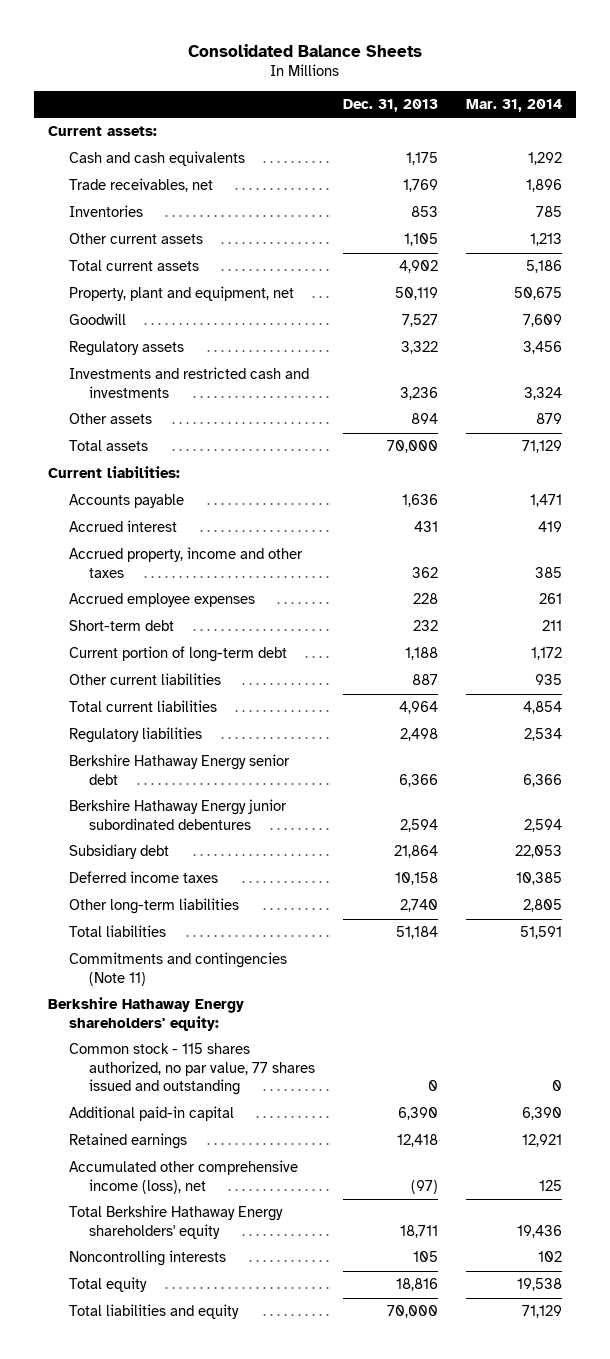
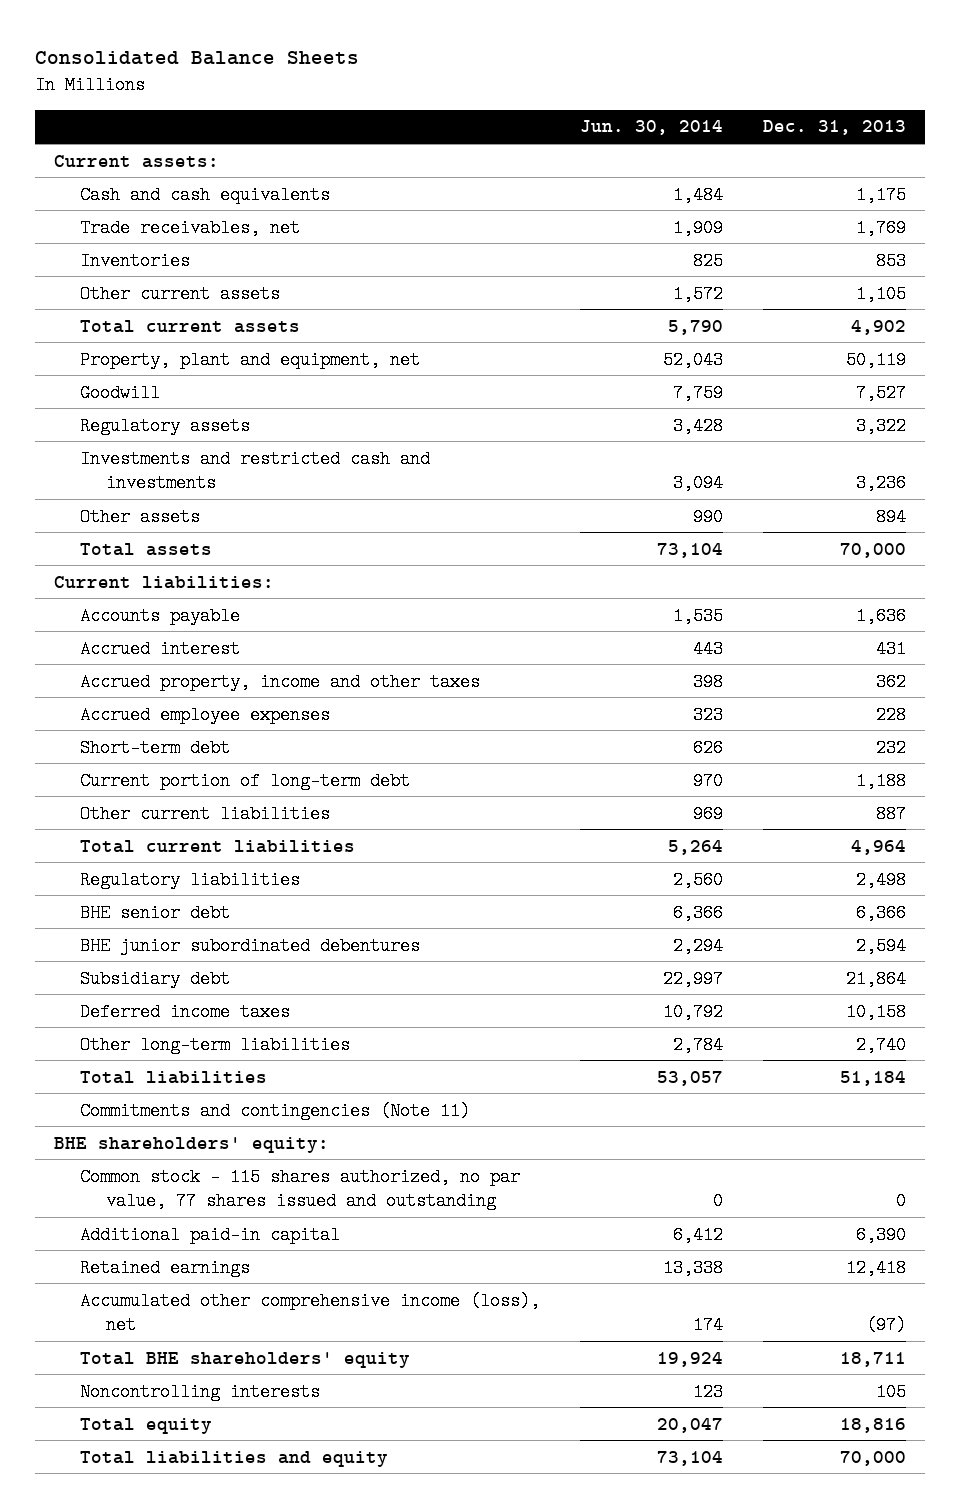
- | Dec. 31, 2013 | Mar. 31, 2014
+ | Jun. 30, 2014 | Dec. 31, 2013
- Berkshire Hathaway Energy senior debt | 6,366 | 6,366
- Berkshire Hathaway Energy junior subordinated debentures | 2,594 | 2,594
+ BHE senior debt | 6,366 | 6,366
+ BHE junior subordinated debentures | 2,294 | 2,594
- Berkshire Hathaway Energy shareholders' equity:
+ BHE shareholders' equity:
- Total Berkshire Hathaway Energy shareholders' equity | 18,711 | 19,436
+ Total BHE shareholders' equity | 19,924 | 18,711

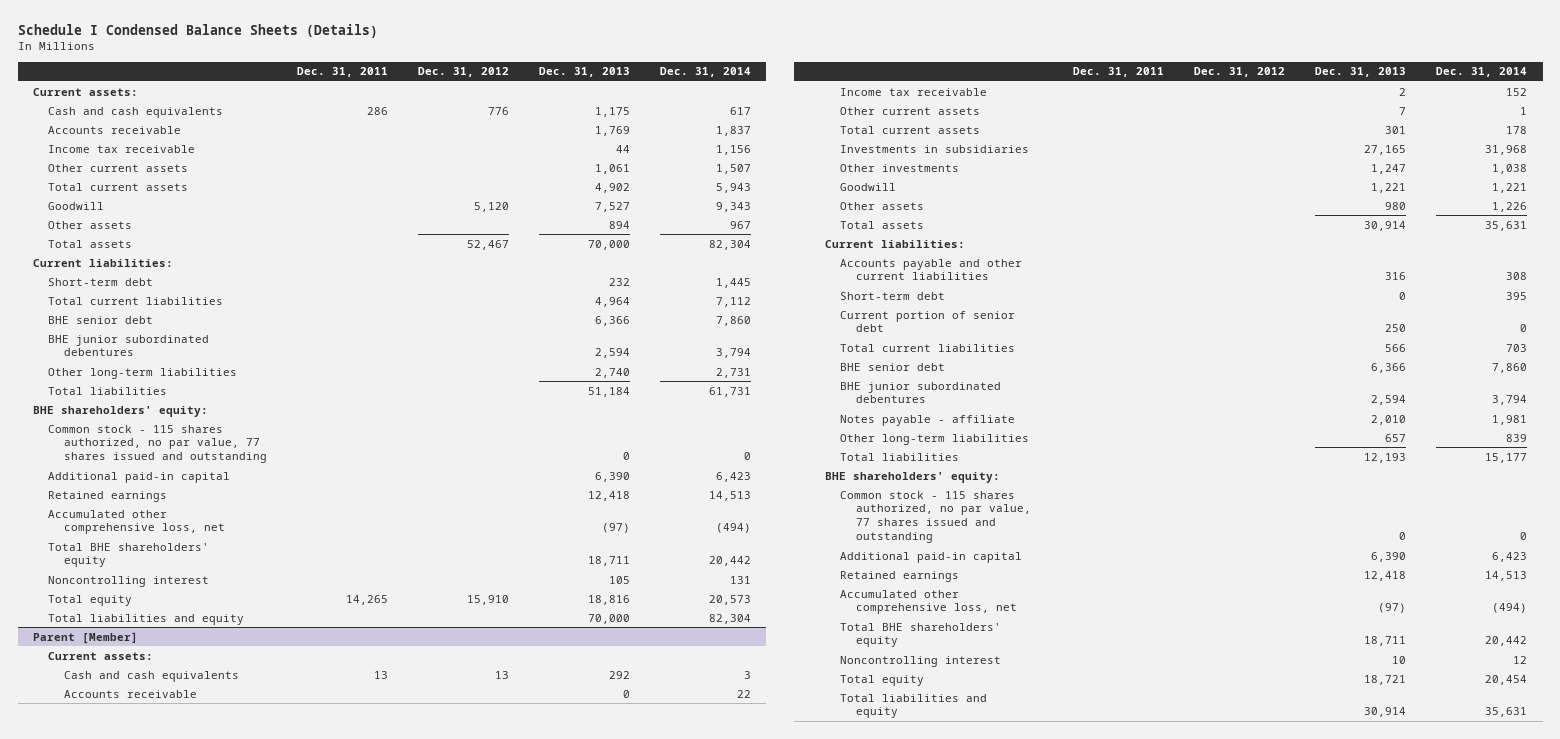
- Consolidated Balance Sheets
+ Schedule I Condensed Balance Sheets (Details)
- | Jun. 30, 2014 | Dec. 31, 2013
+ | Dec. 31, 2011 | Dec. 31, 2012 | Dec. 31, 2013 | Dec. 31, 2014
- Trade receivables, net | 1,909 | 1,769
- Inventories | 825 | 853
- Other current assets | 1,572 | 1,105
+ Accounts receivable | | | 1,769 | 1,837
+ Income tax receivable | | | 44 | 1,156
+ Other current assets | | | 1,061 | 1,507
- Property, plant and equipment, net | 52,043 | 50,119
- Regulatory assets | 3,428 | 3,322
- Investments and restricted cash and investments | 3,094 | 3,236
- Accounts payable | 1,535 | 1,636
- Accrued interest | 443 | 431
- Accrued property, income and other taxes | 398 | 362
- Accrued employee expenses | 323 | 228
- Current portion of long-term debt | 970 | 1,188
- Other current liabilities | 969 | 887
- Regulatory liabilities | 2,560 | 2,498
- Subsidiary debt | 22,997 | 21,864
- Deferred income taxes | 10,792 | 10,158
- Commitments and contingencies (Note 11)
- Accumulated other comprehensive income (loss), net | 174 | (97)
+ Accumulated other comprehensive loss, net | | | (97) | (494)
- Noncontrolling interests | 123 | 105
+ Noncontrolling interest | | | 105 | 131
+ Parent [Member]
+ Current assets:
+ Cash and cash equivalents | 13 | 13 | 292 | 3
+ Accounts receivable | | | 0 | 22
+ Income tax receivable | | | 2 | 152
+ Other current assets | | | 7 | 1
+ Total current assets | | | 301 | 178
+ Investments in subsidiaries | | | 27,165 | 31,968
+ Other investments | | | 1,247 | 1,038
+ Goodwill | | | 1,221 | 1,221
+ Other assets | | | 980 | 1,226
+ Total assets | | | 30,914 | 35,631
+ Current liabilities:
+ Accounts payable and other current liabilities | | | 316 | 308
+ Short-term debt | | | 0 | 395
+ Current portion of senior debt | | | 250 | 0
+ Total current liabilities | | | 566 | 703
+ BHE senior debt | | | 6,366 | 7,860
+ BHE junior subordinated debentures | | | 2,594 | 3,794
+ Notes payable - affiliate | | | 2,010 | 1,981
+ Other long-term liabilities | | | 657 | 839
+ Total liabilities | | | 12,193 | 15,177
+ BHE shareholders' equity:
+ Common stock - 115 shares authorized, no par value, 77 shares issued and outstanding | | | 0 | 0
+ Additional paid-in capital | | | 6,390 | 6,423
+ Retained earnings | | | 12,418 | 14,513
+ Accumulated other comprehensive loss, net | | | (97) | (494)
+ Total BHE shareholders' equity | | | 18,711 | 20,442
+ Noncontrolling interest | | | 10 | 12
+ Total equity | | | 18,721 | 20,454
+ Total liabilities and equity | | | 30,914 | 35,631

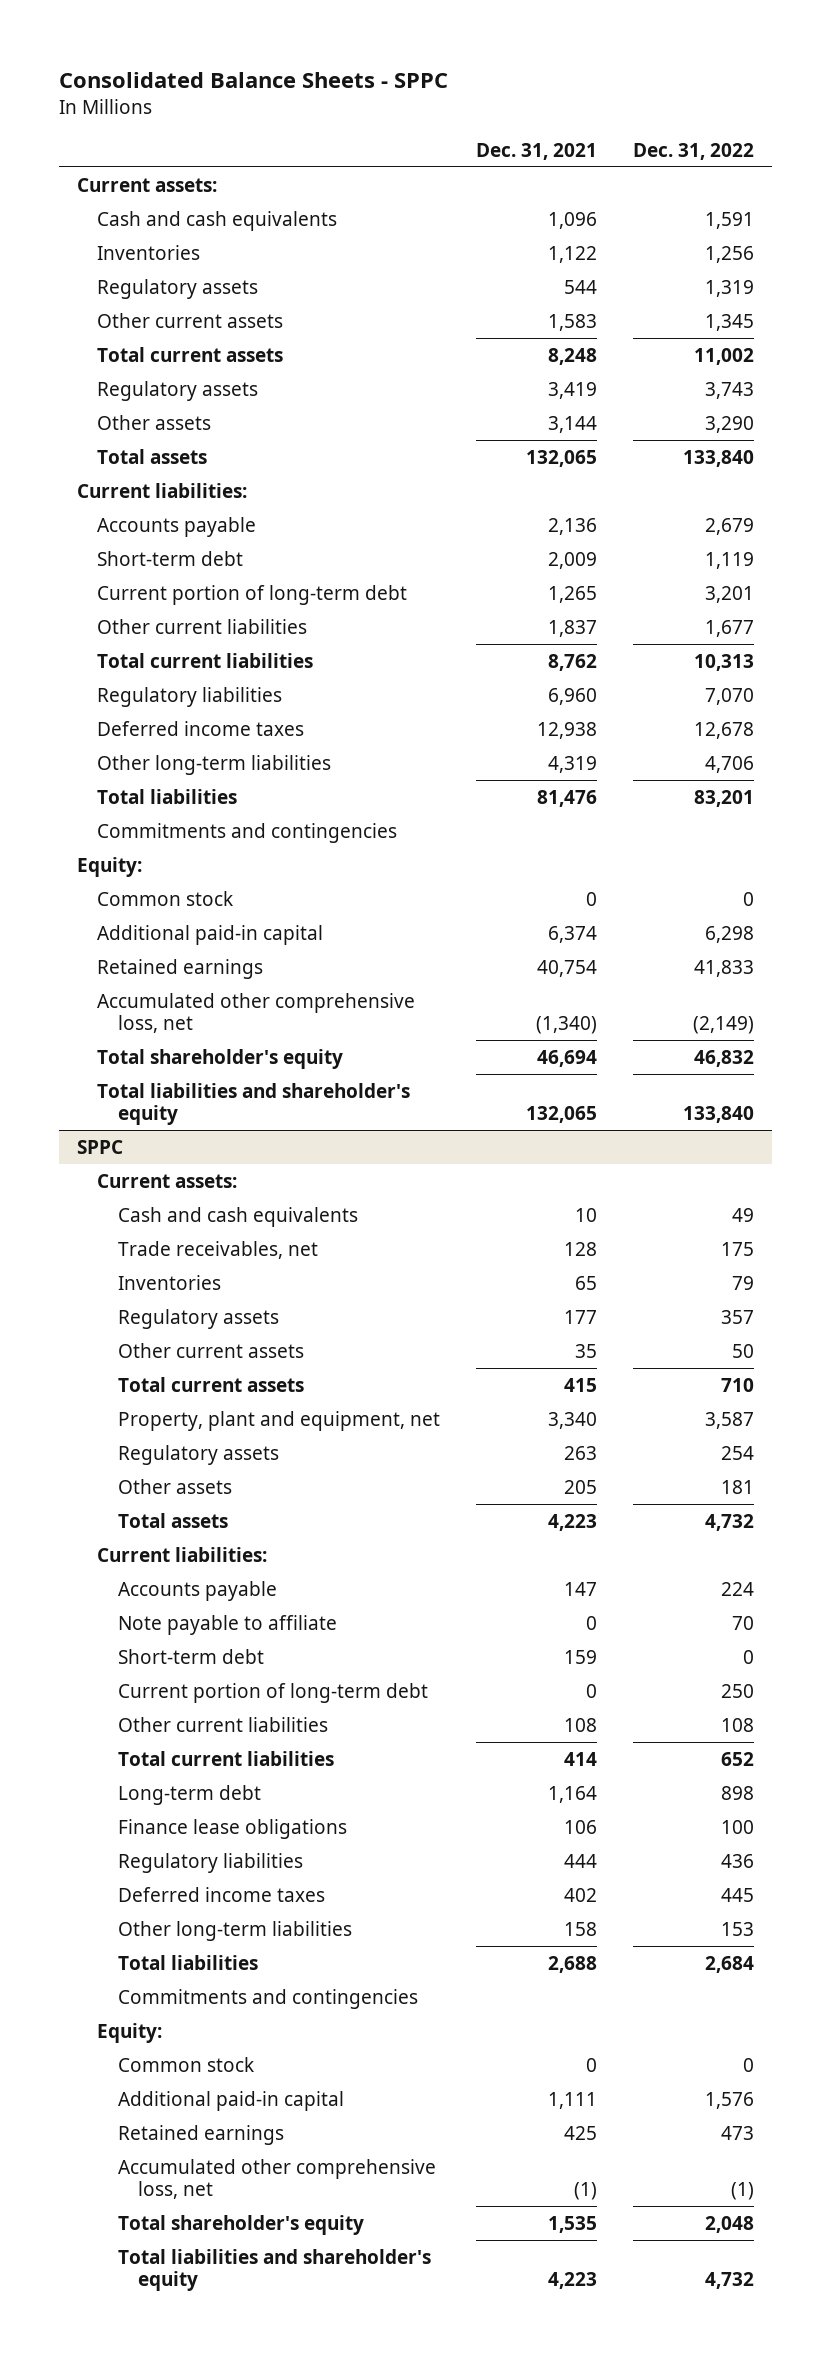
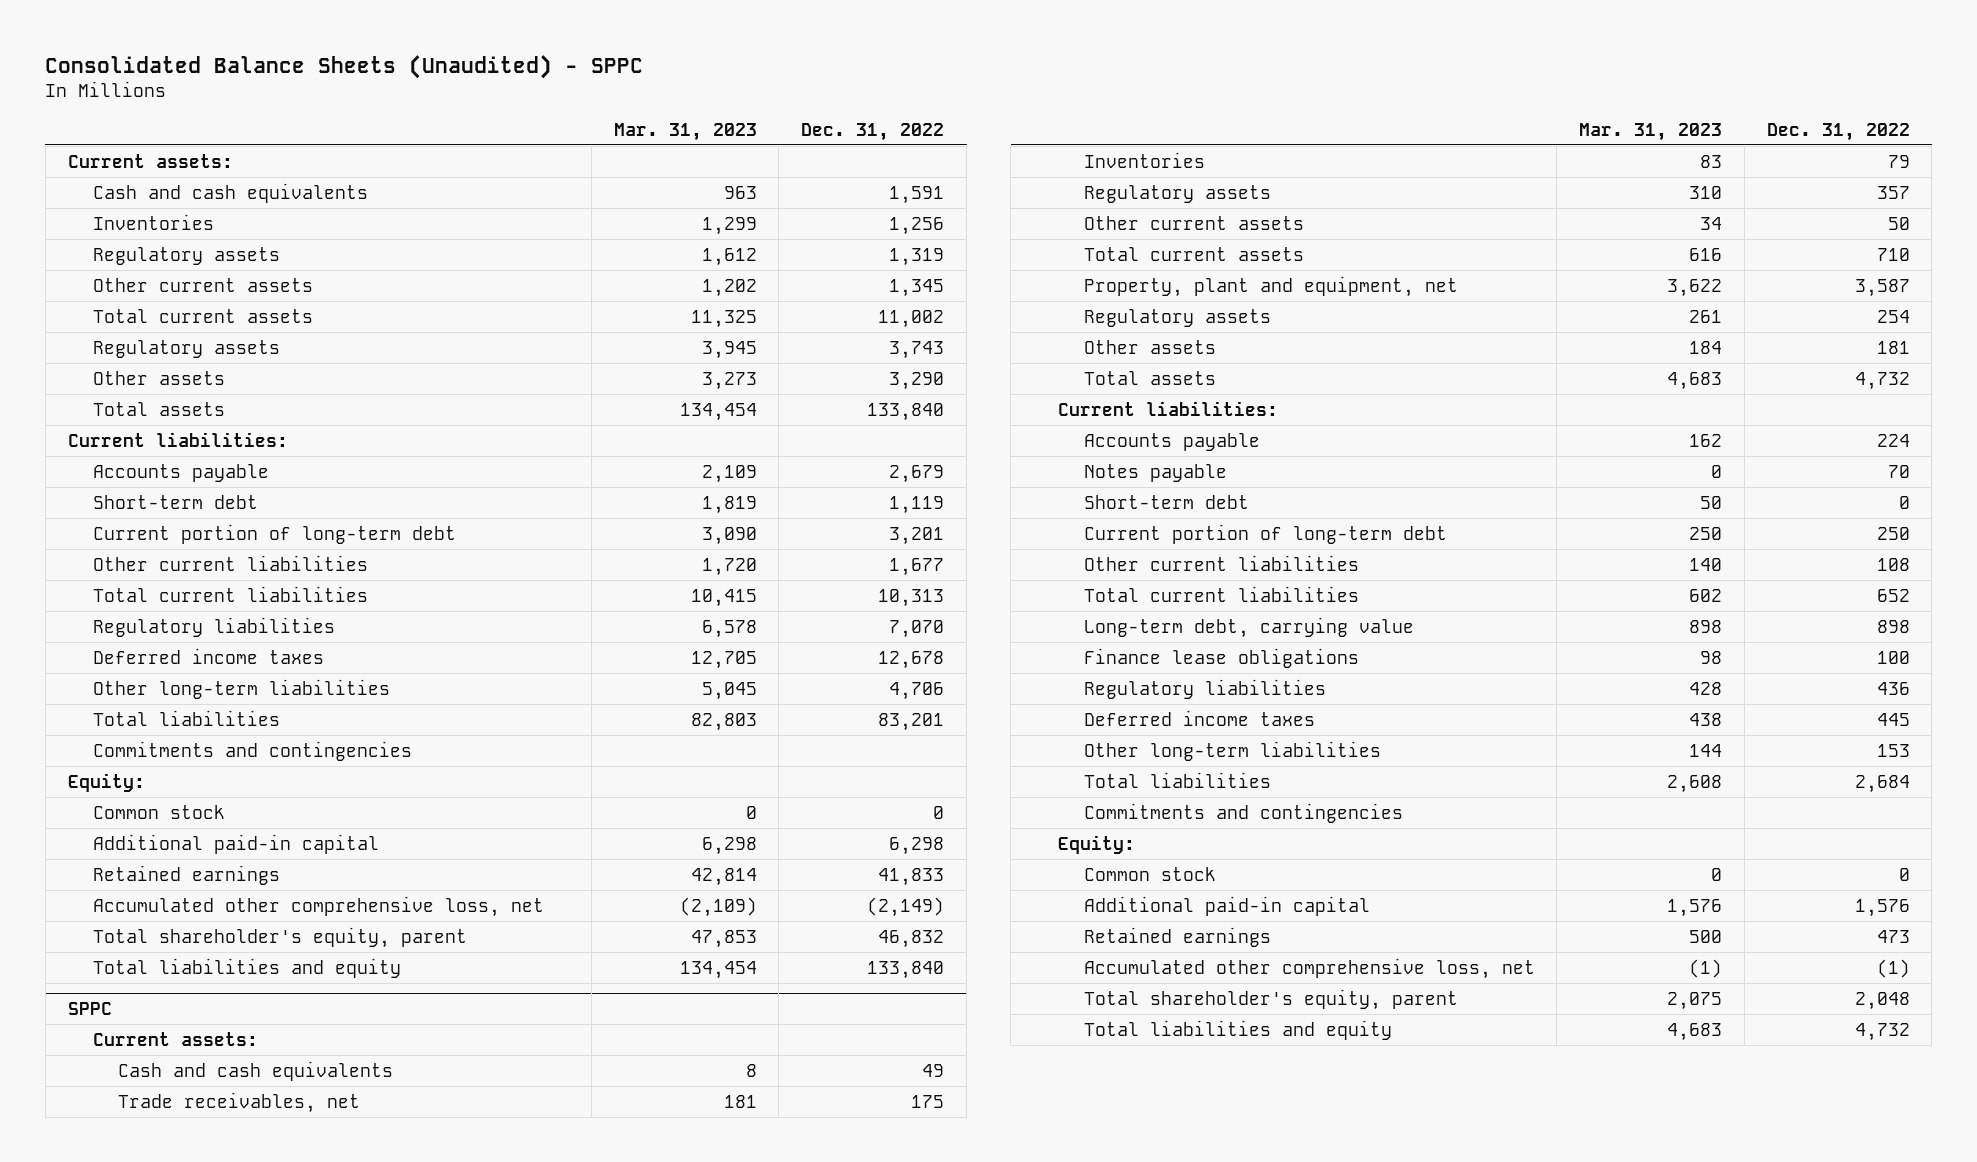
- Consolidated Balance Sheets - SPPC
+ Consolidated Balance Sheets (Unaudited) - SPPC
- | Dec. 31, 2021 | Dec. 31, 2022
+ | Mar. 31, 2023 | Dec. 31, 2022
- Total shareholder's equity | 46,694 | 46,832
- Total liabilities and shareholder's equity | 132,065 | 133,840
+ Total shareholder's equity, parent | 47,853 | 46,832
+ Total liabilities and equity | 134,454 | 133,840
@ SPPC
- Note payable to affiliate | 0 | 70
+ Notes payable | 0 | 70
- Long-term debt | 1,164 | 898
+ Long-term debt, carrying value | 898 | 898
- Total shareholder's equity | 1,535 | 2,048
- Total liabilities and shareholder's equity | 4,223 | 4,732
+ Total shareholder's equity, parent | 2,075 | 2,048
+ Total liabilities and equity | 4,683 | 4,732

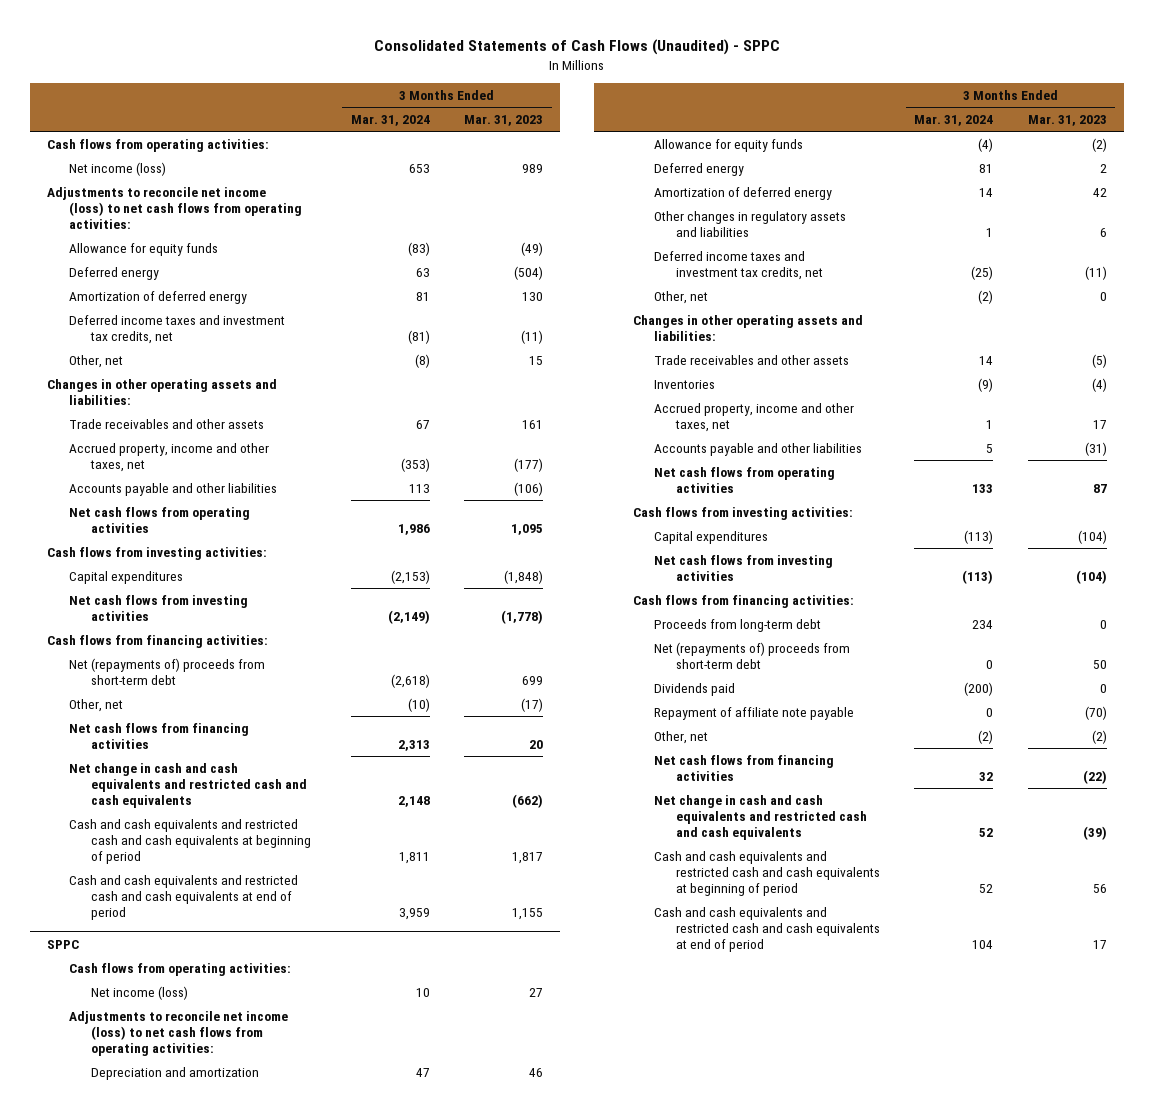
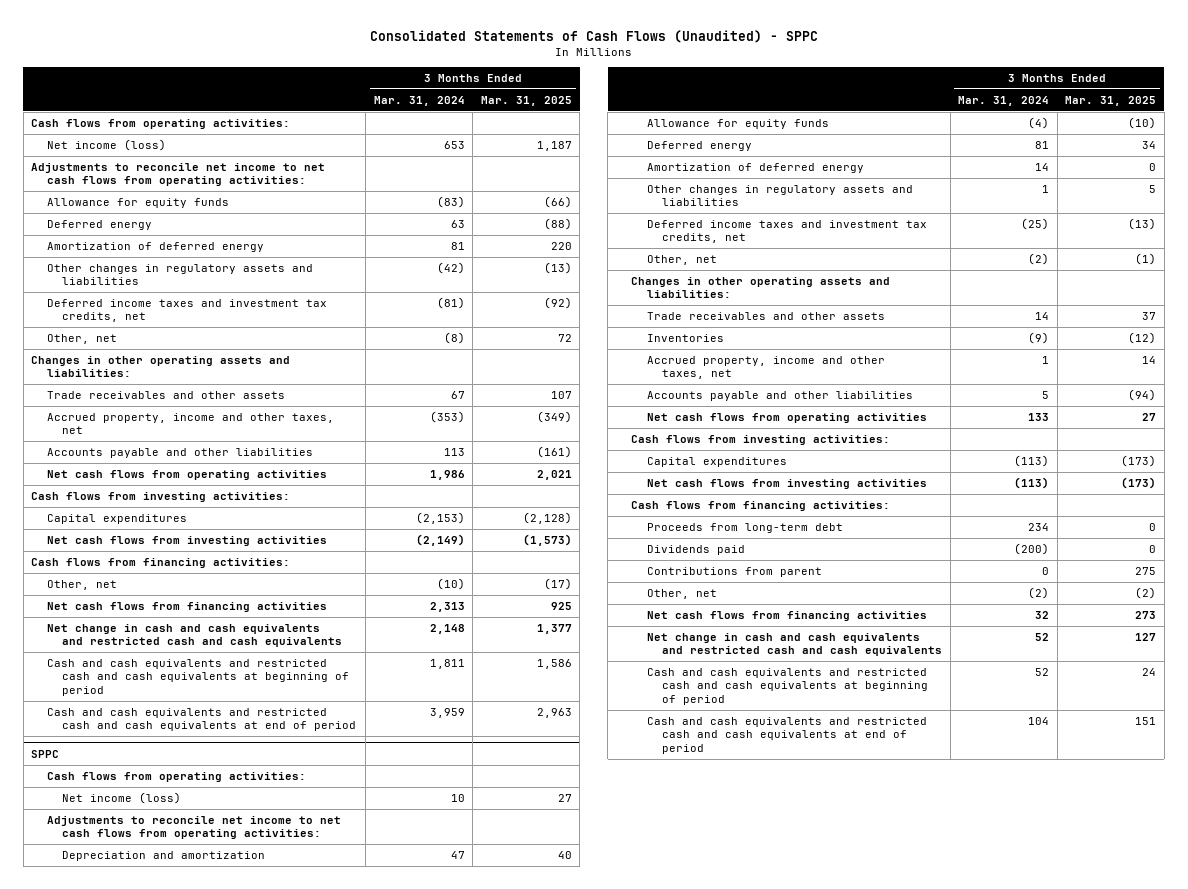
- | 3 Months Ended Mar. 31, 2024 | 3 Months Ended Mar. 31, 2023
+ | 3 Months Ended Mar. 31, 2024 | 3 Months Ended Mar. 31, 2025
- Adjustments to reconcile net income (loss) to net cash flows from operating activities:
+ Adjustments to reconcile net income to net cash flows from operating activities:
+ Other changes in regulatory assets and liabilities | (42) | (13)
- Net (repayments of) proceeds from short-term debt | (2,618) | 699
@ SPPC
- Adjustments to reconcile net income (loss) to net cash flows from operating activities:
+ Adjustments to reconcile net income to net cash flows from operating activities:
- Net (repayments of) proceeds from short-term debt | 0 | 50
- Repayment of affiliate note payable | 0 | (70)
+ Contributions from parent | 0 | 275

